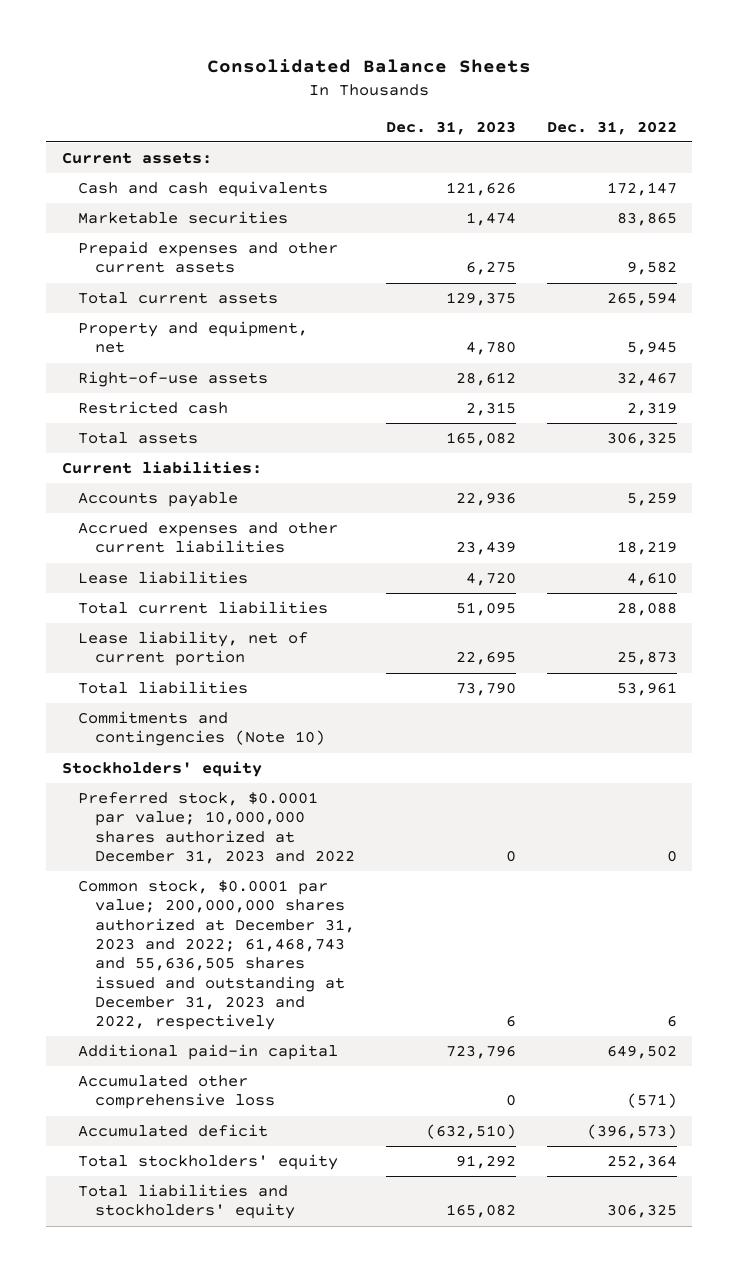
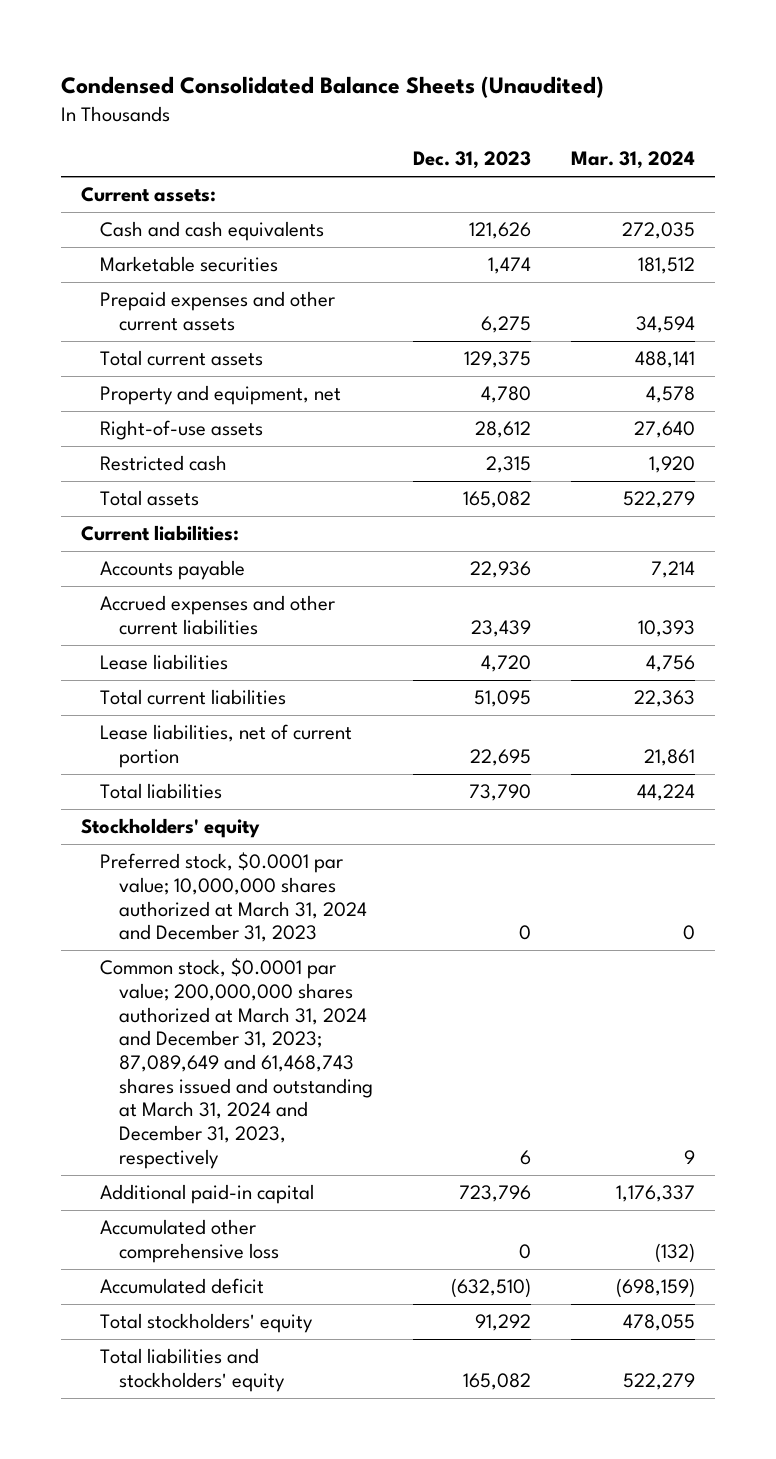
- Consolidated Balance Sheets
+ Condensed Consolidated Balance Sheets (Unaudited)
- | Dec. 31, 2023 | Dec. 31, 2022
+ | Dec. 31, 2023 | Mar. 31, 2024
- Lease liability, net of current portion | 22,695 | 25,873
+ Lease liabilities, net of current portion | 22,695 | 21,861
- Commitments and contingencies (Note 10)
- Preferred stock, $0.0001 par value; 10,000,000 shares authorized at December 31, 2023 and 2022 | 0 | 0
- Common stock, $0.0001 par value; 200,000,000 shares authorized at December 31, 2023 and 2022; 61,468,743 and 55,636,505 shares issued and outstanding at December 31, 2023 and 2022, respectively | 6 | 6
+ Preferred stock, $0.0001 par value; 10,000,000 shares authorized at March 31, 2024 and December 31, 2023 | 0 | 0
+ Common stock, $0.0001 par value; 200,000,000 shares authorized at March 31, 2024 and December 31, 2023; 87,089,649 and 61,468,743 shares issued and outstanding at March 31, 2024 and December 31, 2023, respectively | 6 | 9

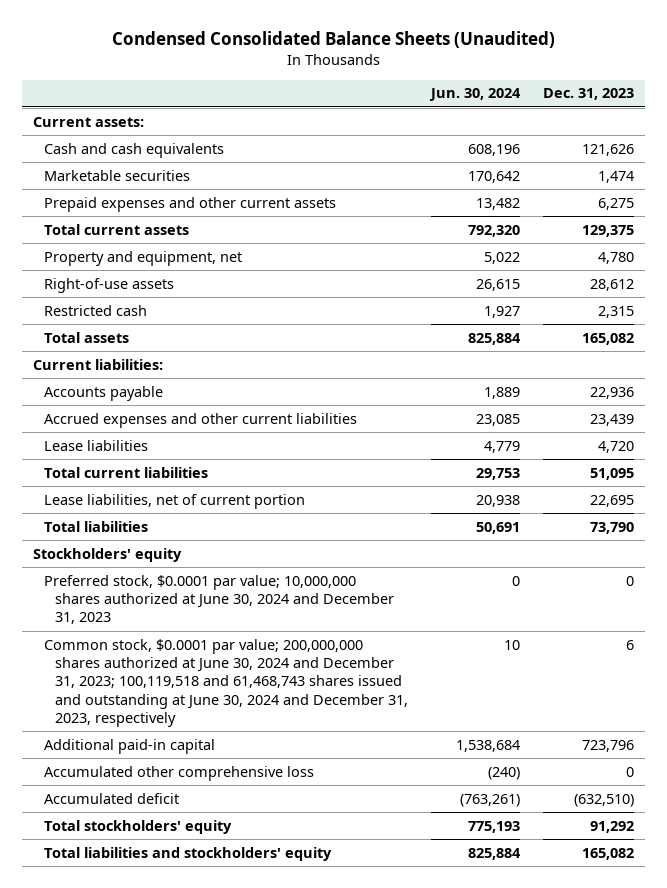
- | Dec. 31, 2023 | Mar. 31, 2024
+ | Jun. 30, 2024 | Dec. 31, 2023
- Preferred stock, $0.0001 par value; 10,000,000 shares authorized at March 31, 2024 and December 31, 2023 | 0 | 0
- Common stock, $0.0001 par value; 200,000,000 shares authorized at March 31, 2024 and December 31, 2023; 87,089,649 and 61,468,743 shares issued and outstanding at March 31, 2024 and December 31, 2023, respectively | 6 | 9
+ Preferred stock, $0.0001 par value; 10,000,000 shares authorized at June 30, 2024 and December 31, 2023 | 0 | 0
+ Common stock, $0.0001 par value; 200,000,000 shares authorized at June 30, 2024 and December 31, 2023; 100,119,518 and 61,468,743 shares issued and outstanding at June 30, 2024 and December 31, 2023, respectively | 10 | 6

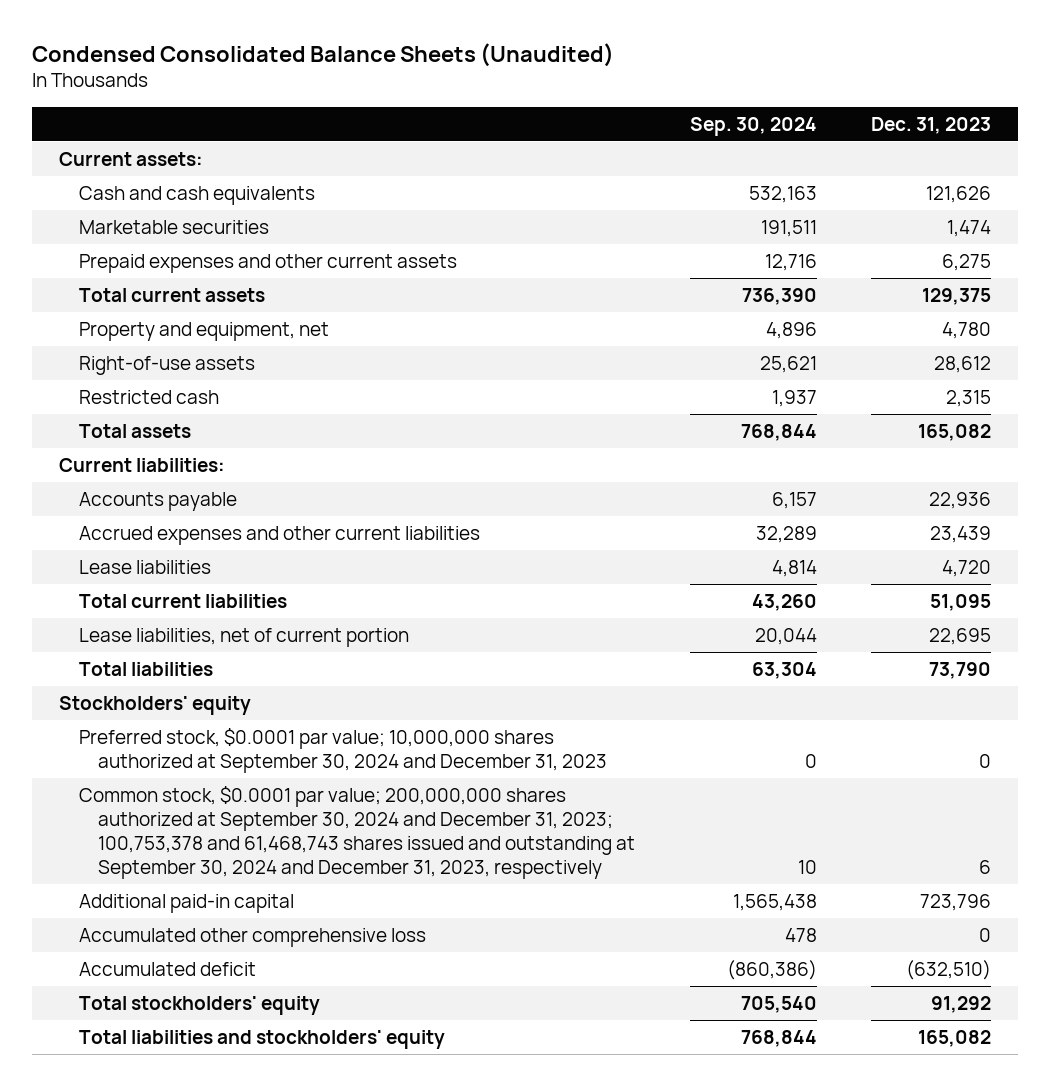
- | Jun. 30, 2024 | Dec. 31, 2023
+ | Sep. 30, 2024 | Dec. 31, 2023
- Preferred stock, $0.0001 par value; 10,000,000 shares authorized at June 30, 2024 and December 31, 2023 | 0 | 0
- Common stock, $0.0001 par value; 200,000,000 shares authorized at June 30, 2024 and December 31, 2023; 100,119,518 and 61,468,743 shares issued and outstanding at June 30, 2024 and December 31, 2023, respectively | 10 | 6
+ Preferred stock, $0.0001 par value; 10,000,000 shares authorized at September 30, 2024 and December 31, 2023 | 0 | 0
+ Common stock, $0.0001 par value; 200,000,000 shares authorized at September 30, 2024 and December 31, 2023; 100,753,378 and 61,468,743 shares issued and outstanding at September 30, 2024 and December 31, 2023, respectively | 10 | 6

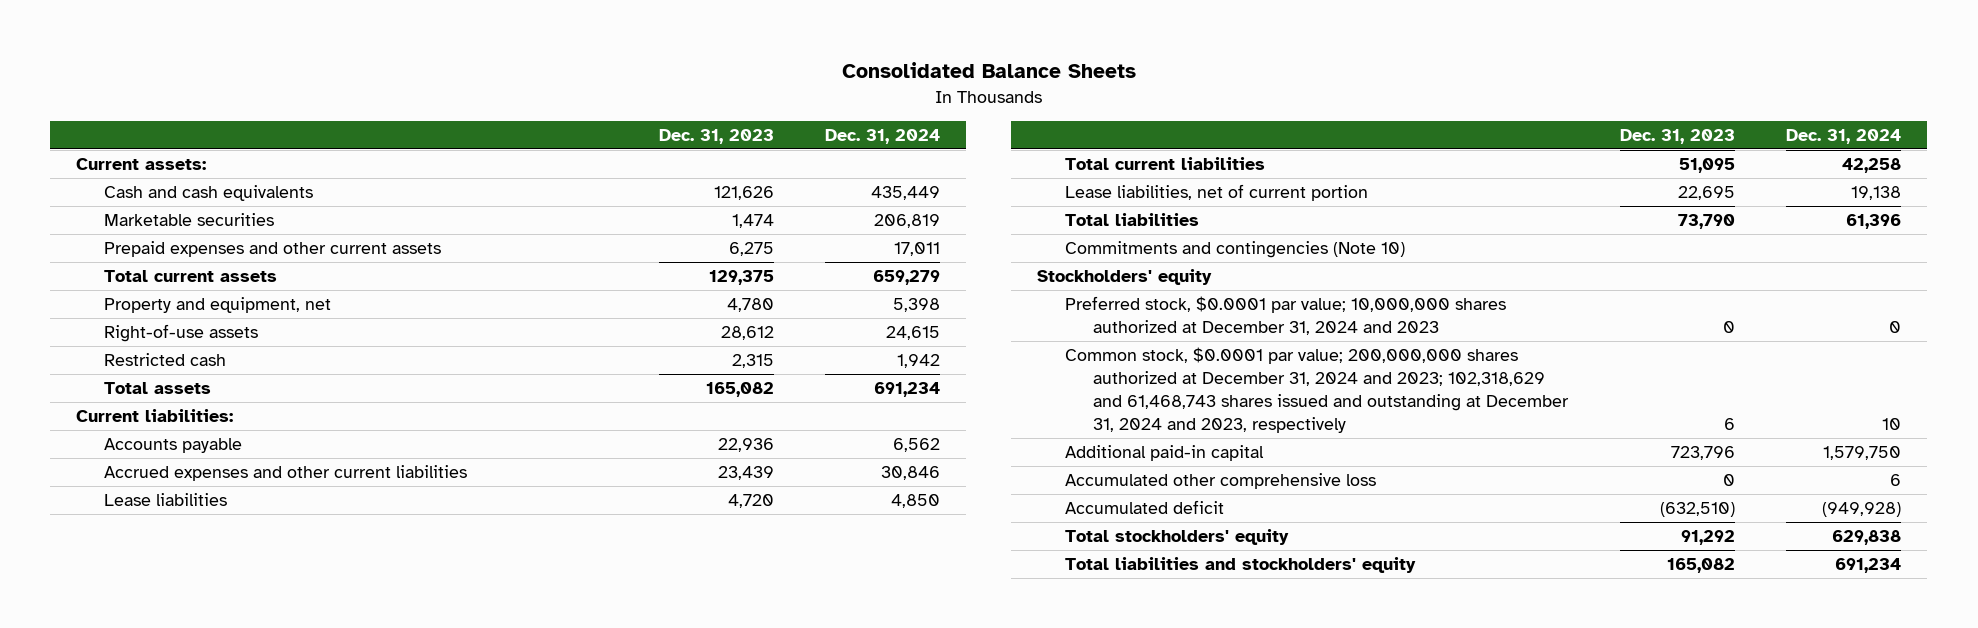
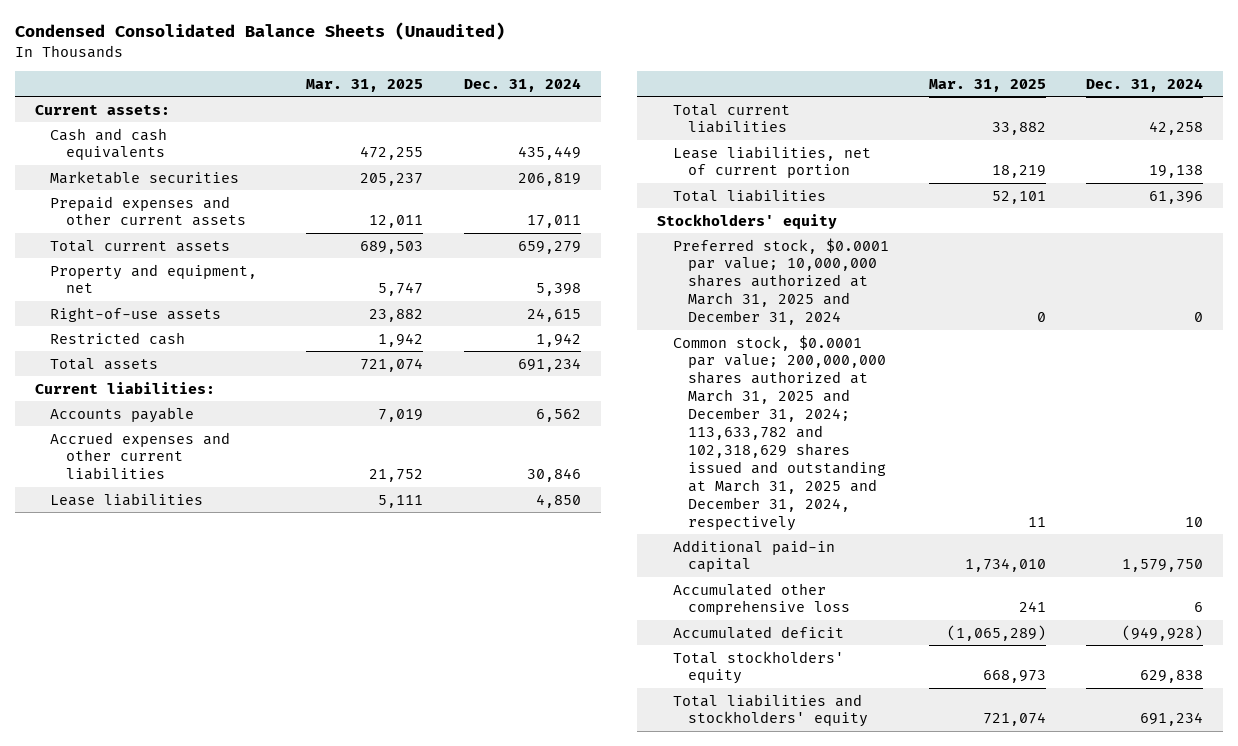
- Consolidated Balance Sheets
+ Condensed Consolidated Balance Sheets (Unaudited)
- | Dec. 31, 2023 | Dec. 31, 2024
+ | Mar. 31, 2025 | Dec. 31, 2024
- Commitments and contingencies (Note 10)
- Preferred stock, $0.0001 par value; 10,000,000 shares authorized at December 31, 2024 and 2023 | 0 | 0
- Common stock, $0.0001 par value; 200,000,000 shares authorized at December 31, 2024 and 2023; 102,318,629 and 61,468,743 shares issued and outstanding at December 31, 2024 and 2023, respectively | 6 | 10
+ Preferred stock, $0.0001 par value; 10,000,000 shares authorized at March 31, 2025 and December 31, 2024 | 0 | 0
+ Common stock, $0.0001 par value; 200,000,000 shares authorized at March 31, 2025 and December 31, 2024; 113,633,782 and 102,318,629 shares issued and outstanding at March 31, 2025 and December 31, 2024, respectively | 11 | 10

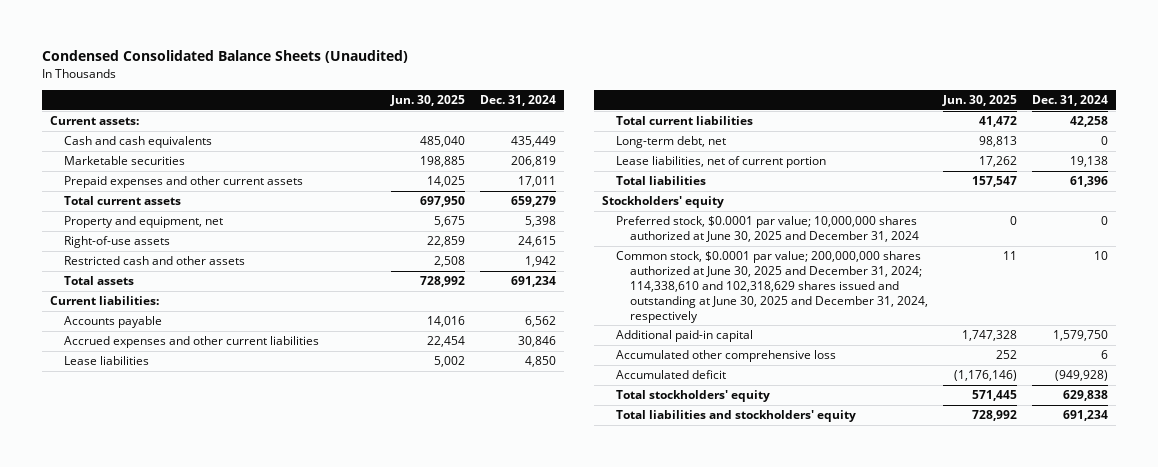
- | Mar. 31, 2025 | Dec. 31, 2024
+ | Jun. 30, 2025 | Dec. 31, 2024
- Restricted cash | 1,942 | 1,942
+ Restricted cash and other assets | 2,508 | 1,942
+ Long-term debt, net | 98,813 | 0
- Preferred stock, $0.0001 par value; 10,000,000 shares authorized at March 31, 2025 and December 31, 2024 | 0 | 0
- Common stock, $0.0001 par value; 200,000,000 shares authorized at March 31, 2025 and December 31, 2024; 113,633,782 and 102,318,629 shares issued and outstanding at March 31, 2025 and December 31, 2024, respectively | 11 | 10
+ Preferred stock, $0.0001 par value; 10,000,000 shares authorized at June 30, 2025 and December 31, 2024 | 0 | 0
+ Common stock, $0.0001 par value; 200,000,000 shares authorized at June 30, 2025 and December 31, 2024; 114,338,610 and 102,318,629 shares issued and outstanding at June 30, 2025 and December 31, 2024, respectively | 11 | 10

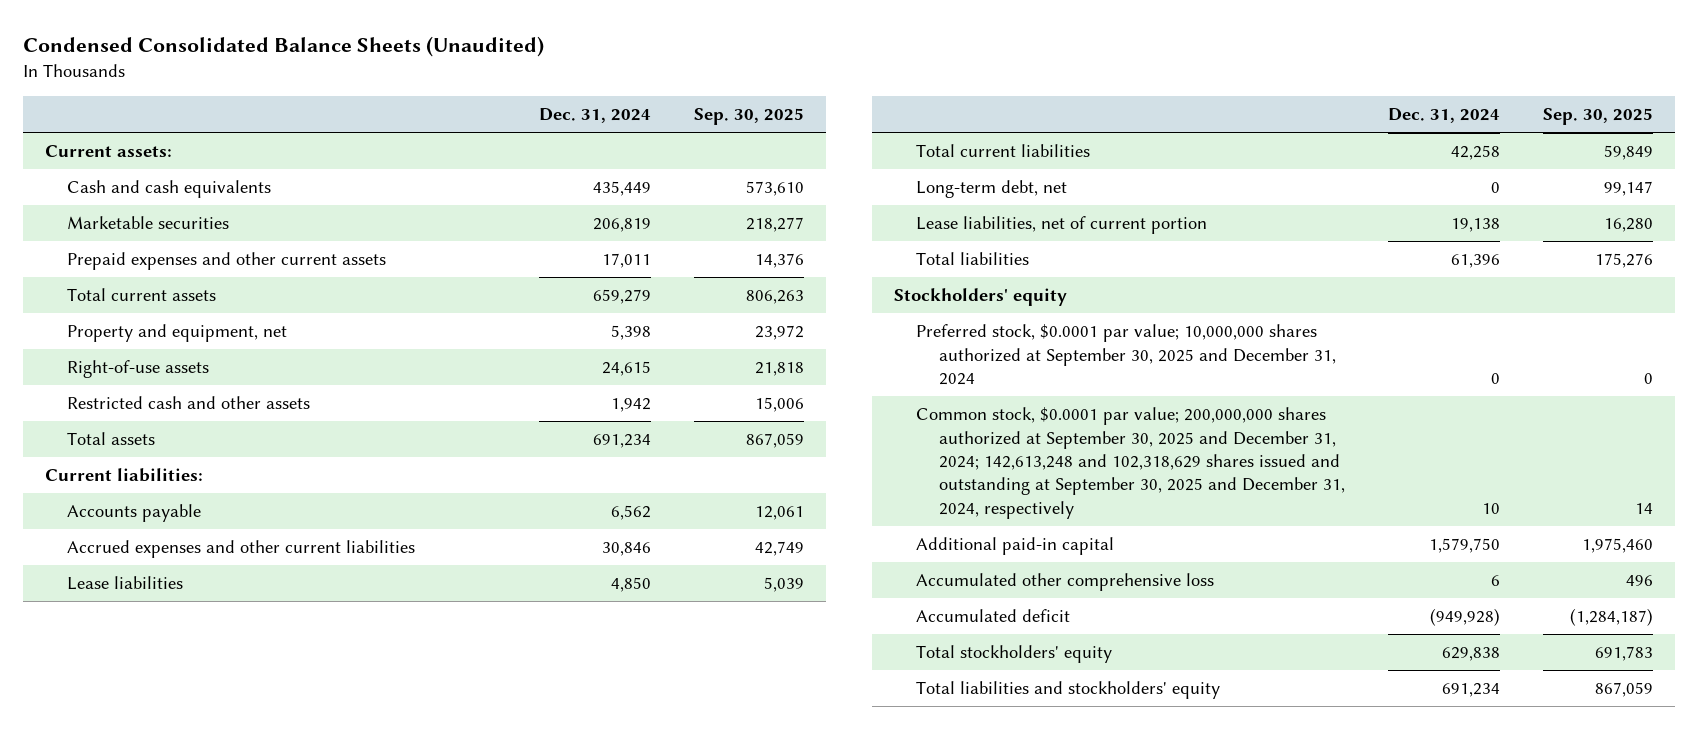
- | Jun. 30, 2025 | Dec. 31, 2024
+ | Dec. 31, 2024 | Sep. 30, 2025
- Preferred stock, $0.0001 par value; 10,000,000 shares authorized at June 30, 2025 and December 31, 2024 | 0 | 0
- Common stock, $0.0001 par value; 200,000,000 shares authorized at June 30, 2025 and December 31, 2024; 114,338,610 and 102,318,629 shares issued and outstanding at June 30, 2025 and December 31, 2024, respectively | 11 | 10
+ Preferred stock, $0.0001 par value; 10,000,000 shares authorized at September 30, 2025 and December 31, 2024 | 0 | 0
+ Common stock, $0.0001 par value; 200,000,000 shares authorized at September 30, 2025 and December 31, 2024; 142,613,248 and 102,318,629 shares issued and outstanding at September 30, 2025 and December 31, 2024, respectively | 10 | 14

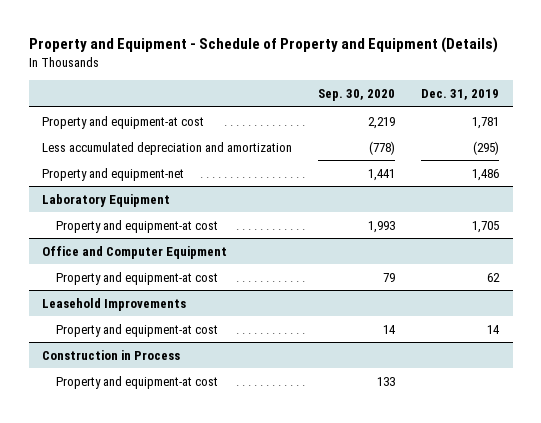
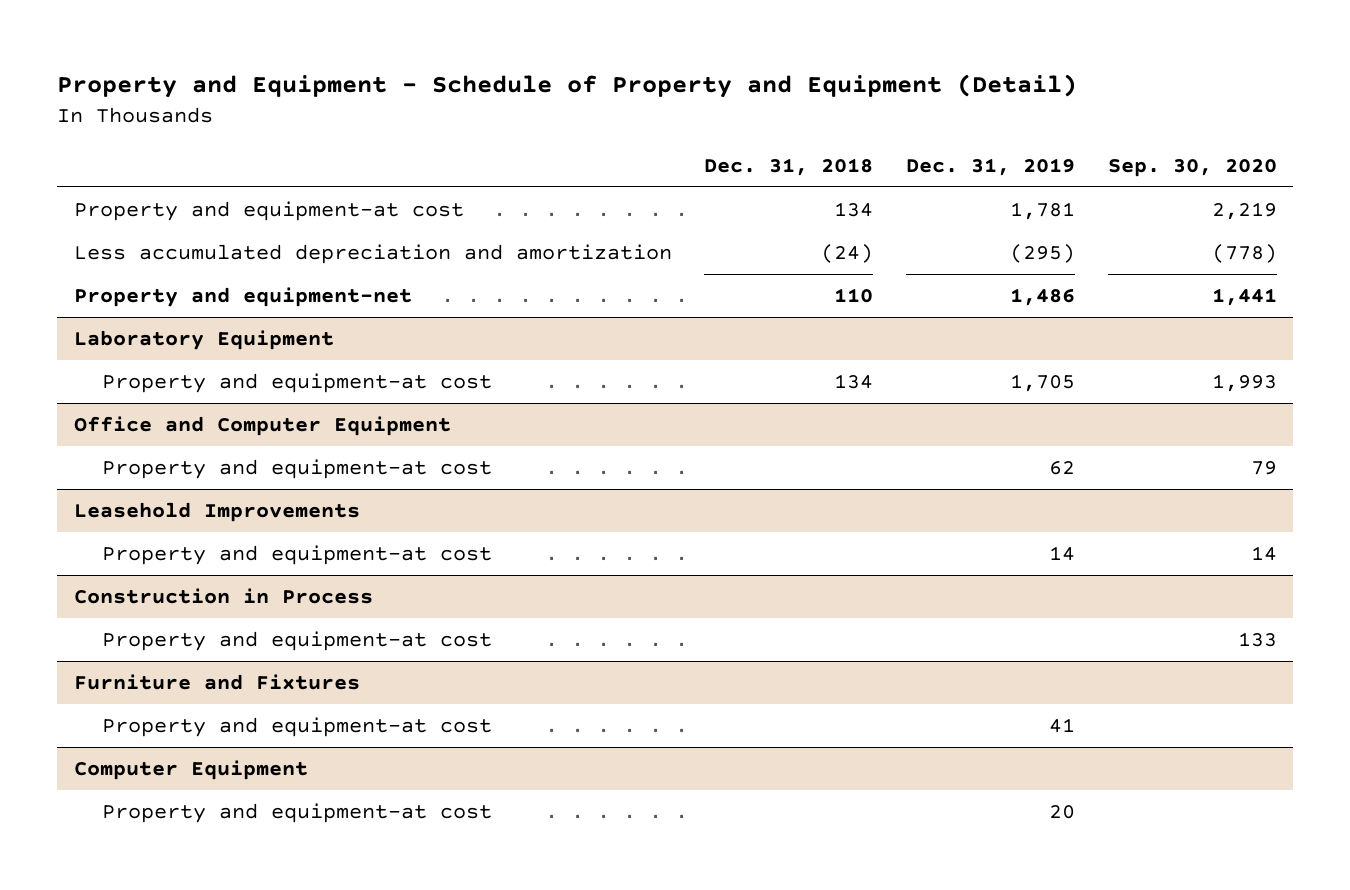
- Property and Equipment - Schedule of Property and Equipment (Details)
+ Property and Equipment - Schedule of Property and Equipment (Detail)
- | Sep. 30, 2020 | Dec. 31, 2019
+ | Dec. 31, 2018 | Dec. 31, 2019 | Sep. 30, 2020
+ Furniture and Fixtures
+ Property and equipment-at cost | | 41 |
+ Computer Equipment
+ Property and equipment-at cost | | 20 |

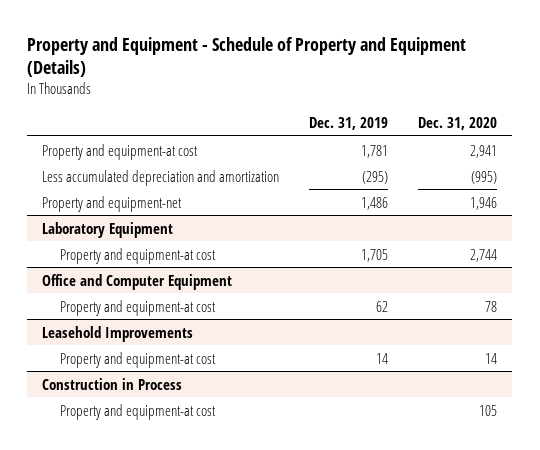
- Property and Equipment - Schedule of Property and Equipment (Detail)
+ Property and Equipment - Schedule of Property and Equipment (Details)
- | Dec. 31, 2018 | Dec. 31, 2019 | Sep. 30, 2020
+ | Dec. 31, 2019 | Dec. 31, 2020
- Furniture and Fixtures
- Property and equipment-at cost | | 41 |
- Computer Equipment
- Property and equipment-at cost | | 20 |

